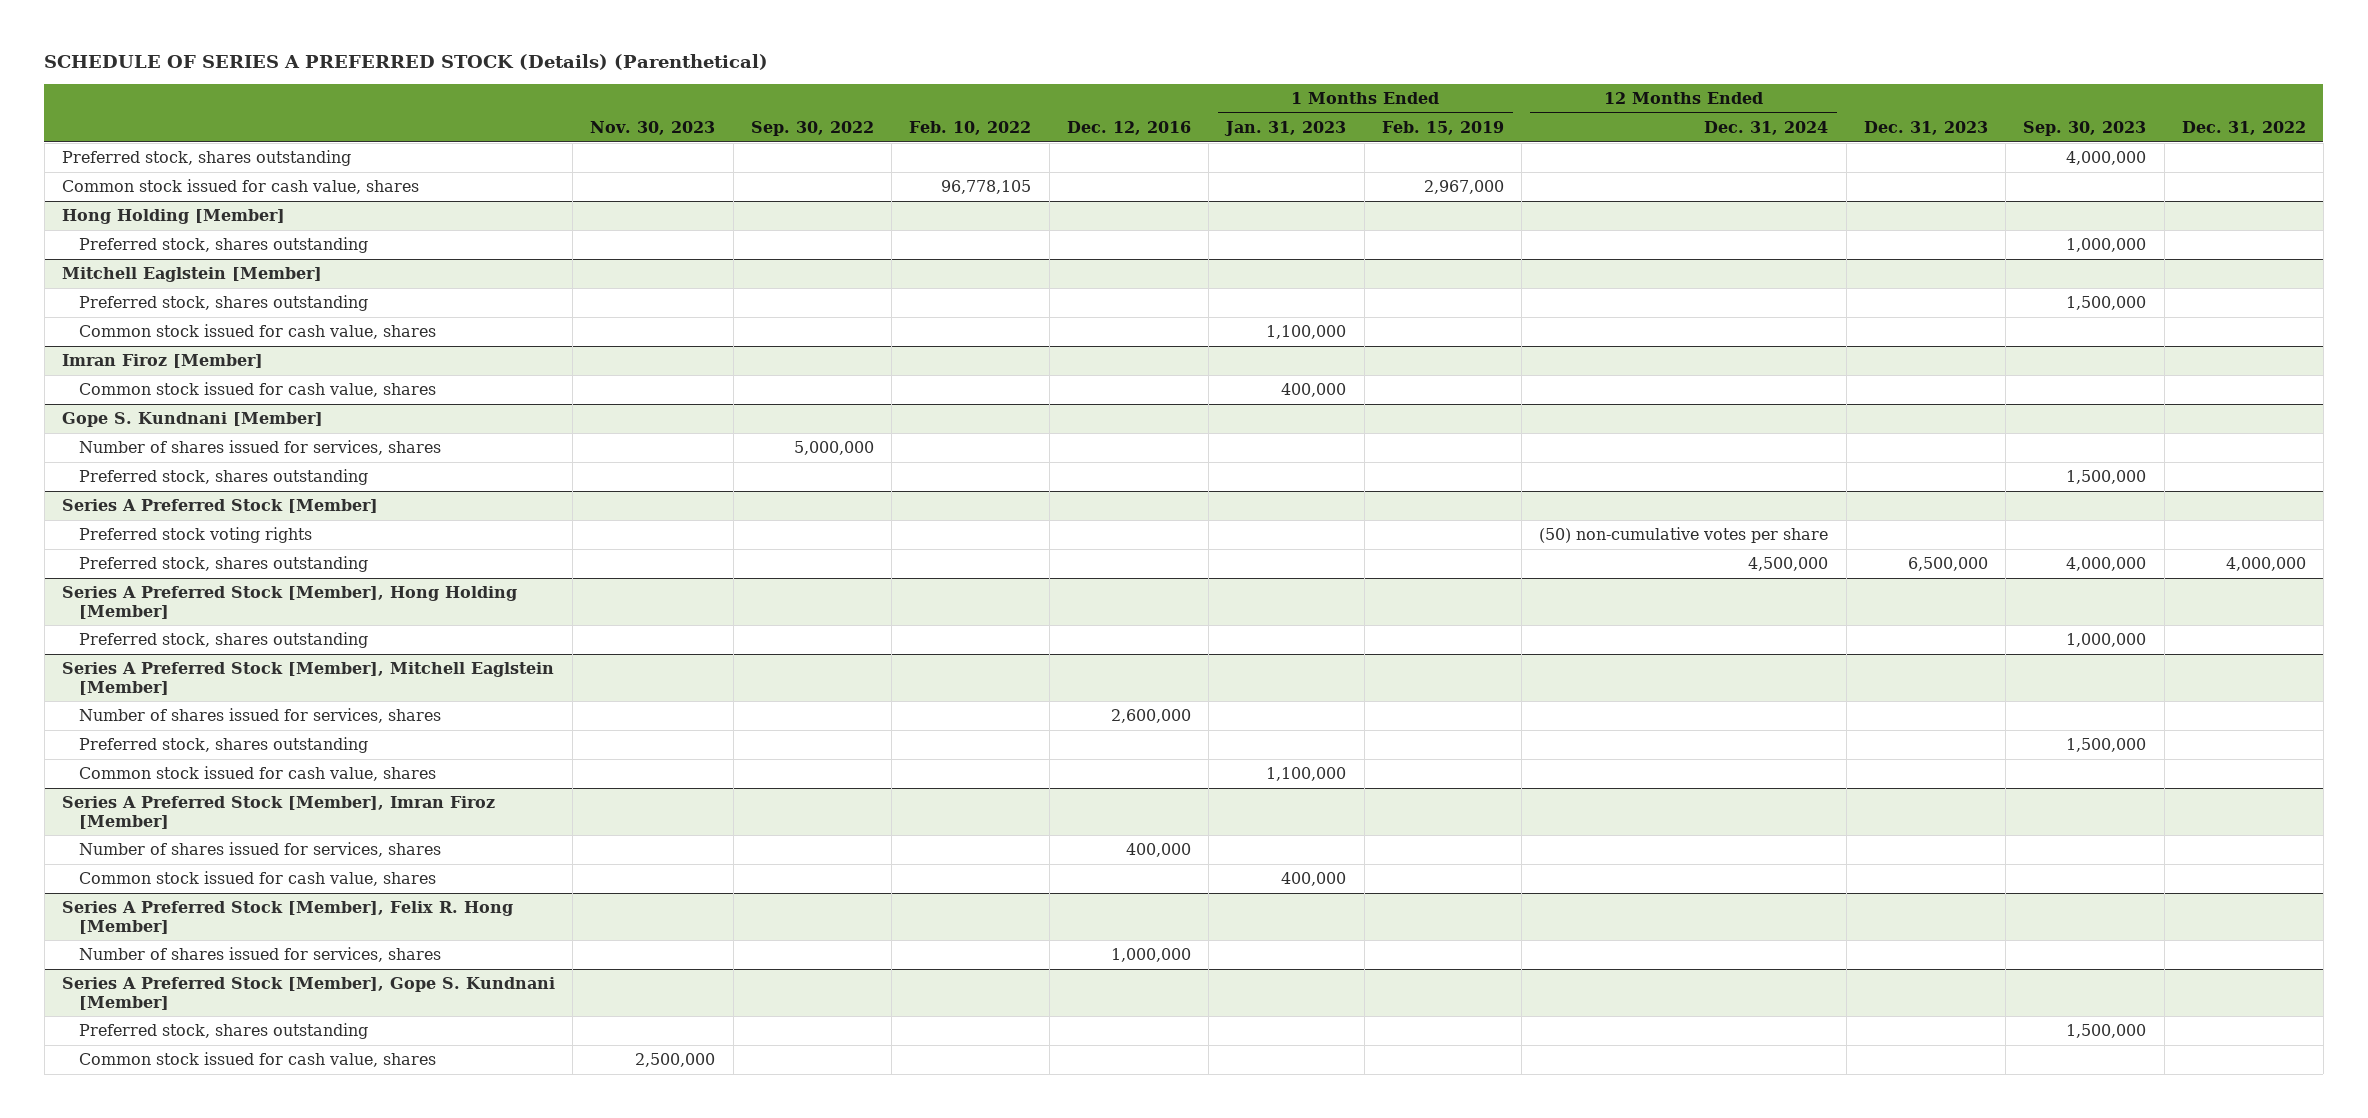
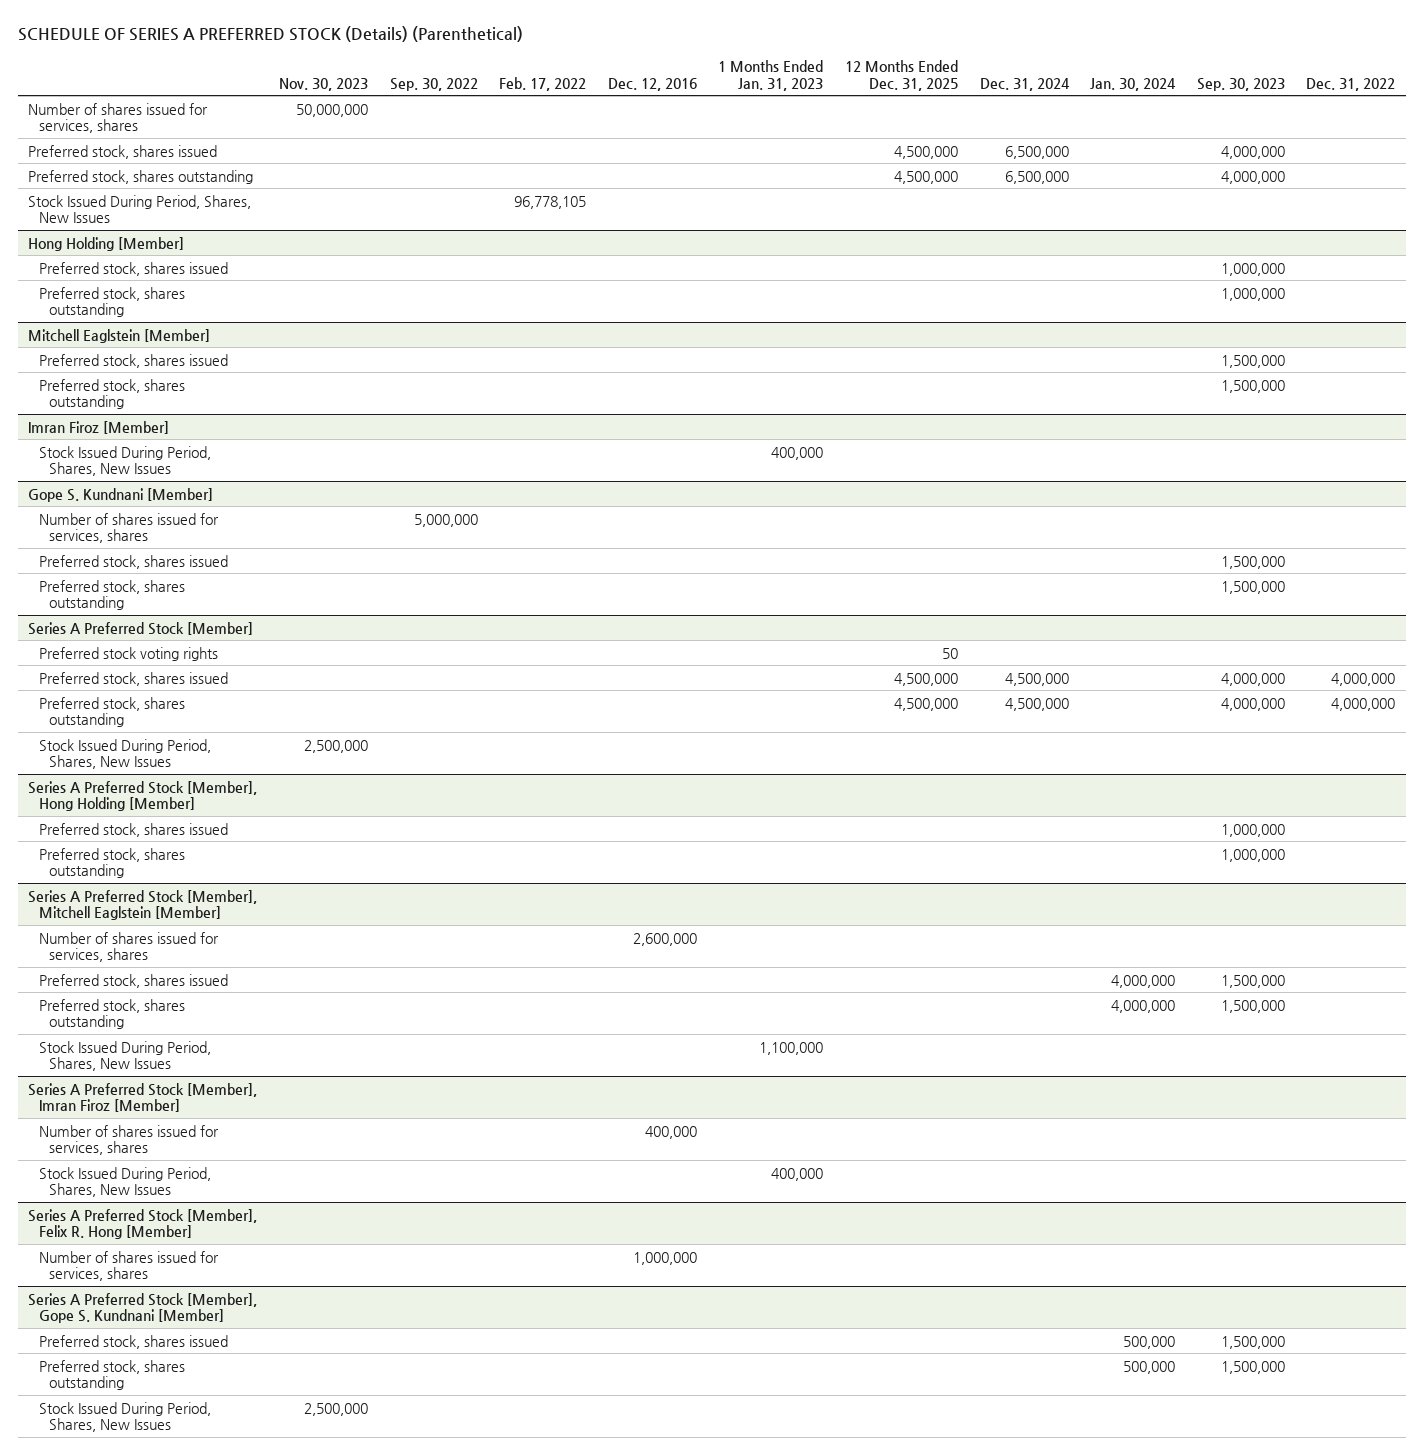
- | Nov. 30, 2023 | Sep. 30, 2022 | Feb. 10, 2022 | Dec. 12, 2016 | 1 Months Ended Jan. 31, 2023 | 1 Months Ended Feb. 15, 2019 | 12 Months Ended Dec. 31, 2024 | Dec. 31, 2023 | Sep. 30, 2023 | Dec. 31, 2022
+ | Nov. 30, 2023 | Sep. 30, 2022 | Feb. 17, 2022 | Dec. 12, 2016 | 1 Months Ended Jan. 31, 2023 | 12 Months Ended Dec. 31, 2025 | Dec. 31, 2024 | Jan. 30, 2024 | Sep. 30, 2023 | Dec. 31, 2022
+ Number of shares issued for services, shares | 50,000,000 | | | | | | | | |
+ Preferred stock, shares issued | | | | | | 4,500,000 | 6,500,000 | | 4,000,000 |
- Common stock issued for cash value, shares | | | 96,778,105 | | | 2,967,000 | | | |
+ Stock Issued During Period, Shares, New Issues | | | 96,778,105 | | | | | | |
@ Hong Holding [Member]
+ Preferred stock, shares issued | | | | | | | | | 1,000,000 |
@ Mitchell Eaglstein [Member]
+ Preferred stock, shares issued | | | | | | | | | 1,500,000 |
- Common stock issued for cash value, shares | | | | | 1,100,000 | | | | |
@ Imran Firoz [Member]
- Common stock issued for cash value, shares | | | | | 400,000 | | | | |
+ Stock Issued During Period, Shares, New Issues | | | | | 400,000 | | | | |
@ Gope S. Kundnani [Member]
+ Preferred stock, shares issued | | | | | | | | | 1,500,000 |
@ Series A Preferred Stock [Member]
+ Preferred stock, shares issued | | | | | | 4,500,000 | 4,500,000 | | 4,000,000 | 4,000,000
+ Stock Issued During Period, Shares, New Issues | 2,500,000 | | | | | | | | |
@ Series A Preferred Stock [Member], Hong Holding [Member]
+ Preferred stock, shares issued | | | | | | | | | 1,000,000 |
@ Series A Preferred Stock [Member], Mitchell Eaglstein [Member]
+ Preferred stock, shares issued | | | | | | | | 4,000,000 | 1,500,000 |
- Common stock issued for cash value, shares | | | | | 1,100,000 | | | | |
+ Stock Issued During Period, Shares, New Issues | | | | | 1,100,000 | | | | |
@ Series A Preferred Stock [Member], Imran Firoz [Member]
- Common stock issued for cash value, shares | | | | | 400,000 | | | | |
+ Stock Issued During Period, Shares, New Issues | | | | | 400,000 | | | | |
@ Series A Preferred Stock [Member], Gope S. Kundnani [Member]
+ Preferred stock, shares issued | | | | | | | | 500,000 | 1,500,000 |
- Common stock issued for cash value, shares | 2,500,000 | | | | | | | | |
+ Stock Issued During Period, Shares, New Issues | 2,500,000 | | | | | | | | |

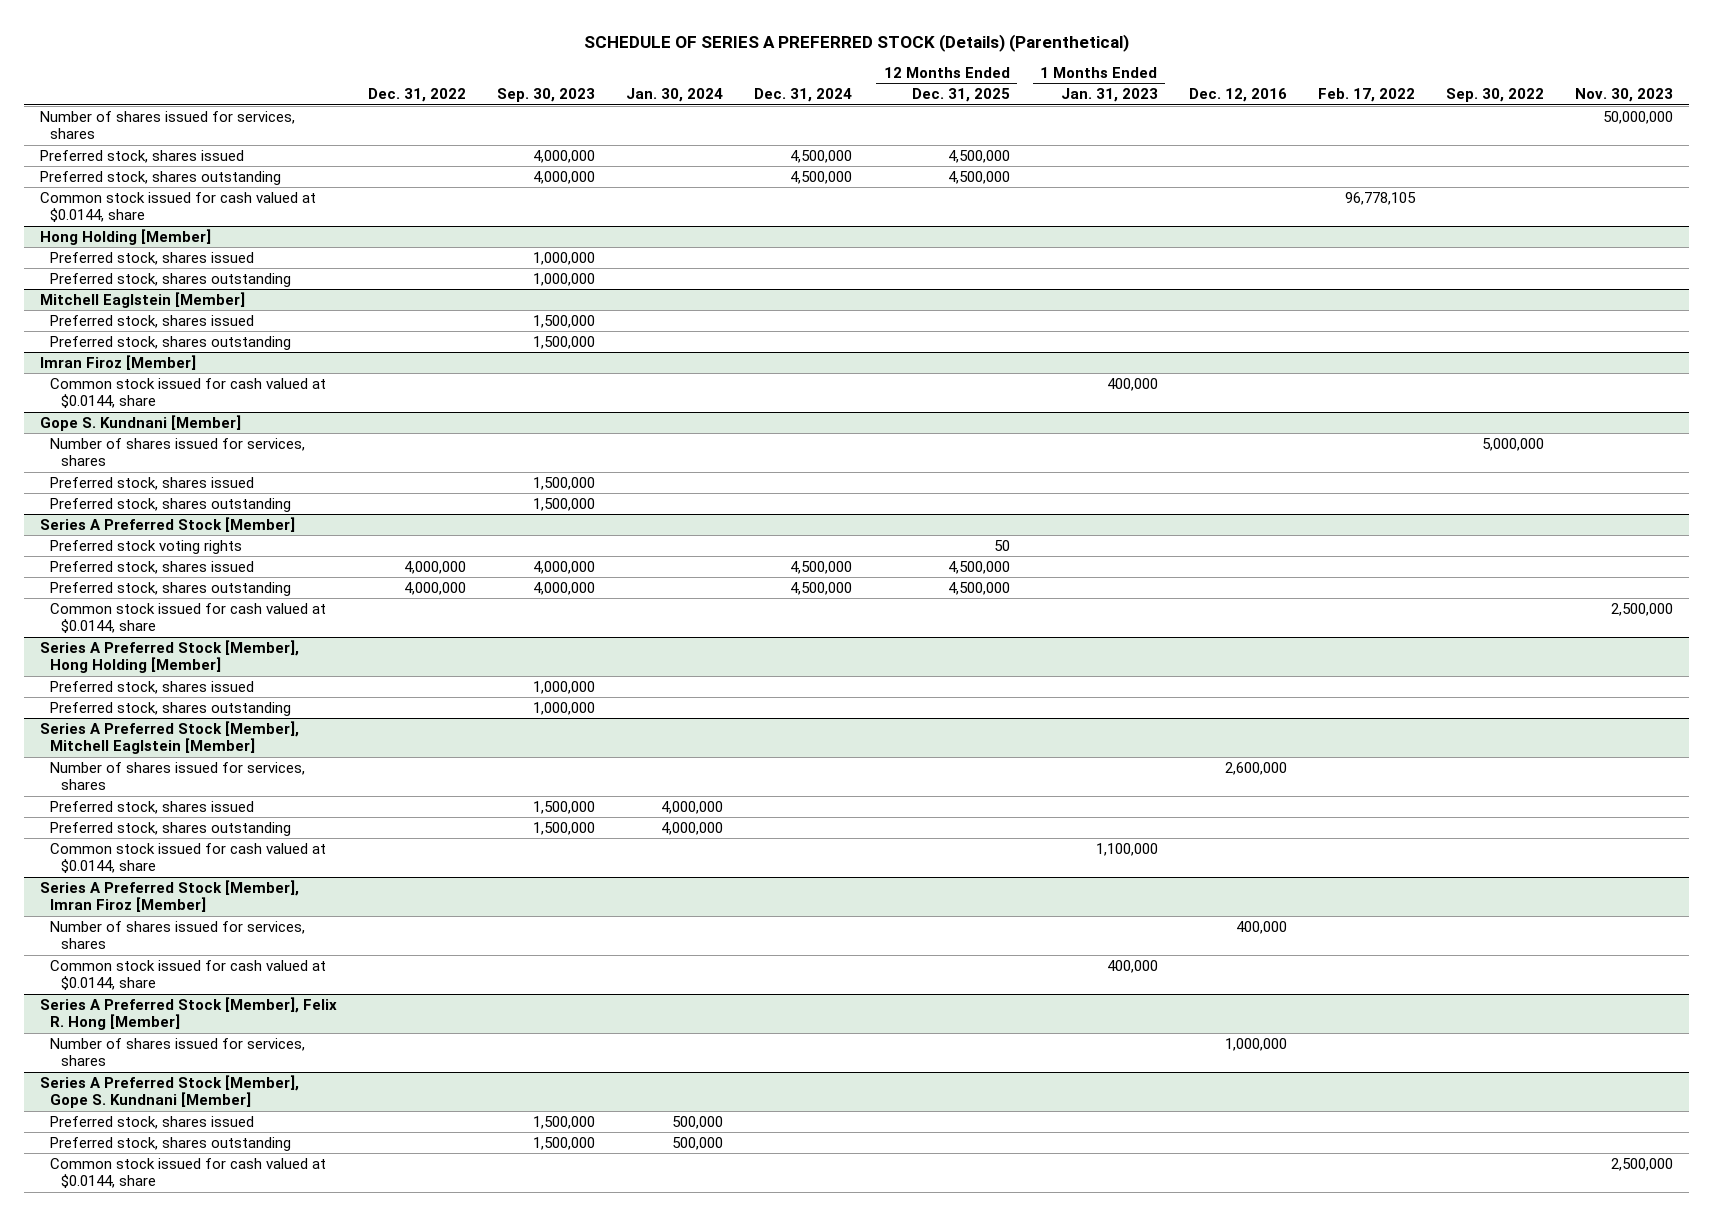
- | Nov. 30, 2023 | Sep. 30, 2022 | Feb. 17, 2022 | Dec. 12, 2016 | 1 Months Ended Jan. 31, 2023 | 12 Months Ended Dec. 31, 2025 | Dec. 31, 2024 | Jan. 30, 2024 | Sep. 30, 2023 | Dec. 31, 2022
+ | Dec. 31, 2022 | Sep. 30, 2023 | Jan. 30, 2024 | Dec. 31, 2024 | 12 Months Ended Dec. 31, 2025 | 1 Months Ended Jan. 31, 2023 | Dec. 12, 2016 | Feb. 17, 2022 | Sep. 30, 2022 | Nov. 30, 2023
- Preferred stock, shares issued | | | | | | 4,500,000 | 6,500,000 | | 4,000,000 |
- Preferred stock, shares outstanding | | | | | | 4,500,000 | 6,500,000 | | 4,000,000 |
- Stock Issued During Period, Shares, New Issues | | | 96,778,105 | | | | | | |
+ Preferred stock, shares issued | | 4,000,000 | | 4,500,000 | 4,500,000 | | | | |
+ Preferred stock, shares outstanding | | 4,000,000 | | 4,500,000 | 4,500,000 | | | | |
+ Common stock issued for cash valued at $0.0144, share | | | | | | | | 96,778,105 | |
@ Imran Firoz [Member]
- Stock Issued During Period, Shares, New Issues | | | | | 400,000 | | | | |
+ Common stock issued for cash valued at $0.0144, share | | | | | | 400,000 | | | |
@ Series A Preferred Stock [Member]
- Stock Issued During Period, Shares, New Issues | 2,500,000 | | | | | | | | |
+ Common stock issued for cash valued at $0.0144, share | | | | | | | | | | 2,500,000
@ Series A Preferred Stock [Member], Mitchell Eaglstein [Member]
- Stock Issued During Period, Shares, New Issues | | | | | 1,100,000 | | | | |
+ Common stock issued for cash valued at $0.0144, share | | | | | | 1,100,000 | | | |
@ Series A Preferred Stock [Member], Imran Firoz [Member]
- Stock Issued During Period, Shares, New Issues | | | | | 400,000 | | | | |
+ Common stock issued for cash valued at $0.0144, share | | | | | | 400,000 | | | |
@ Series A Preferred Stock [Member], Gope S. Kundnani [Member]
- Stock Issued During Period, Shares, New Issues | 2,500,000 | | | | | | | | |
+ Common stock issued for cash valued at $0.0144, share | | | | | | | | | | 2,500,000

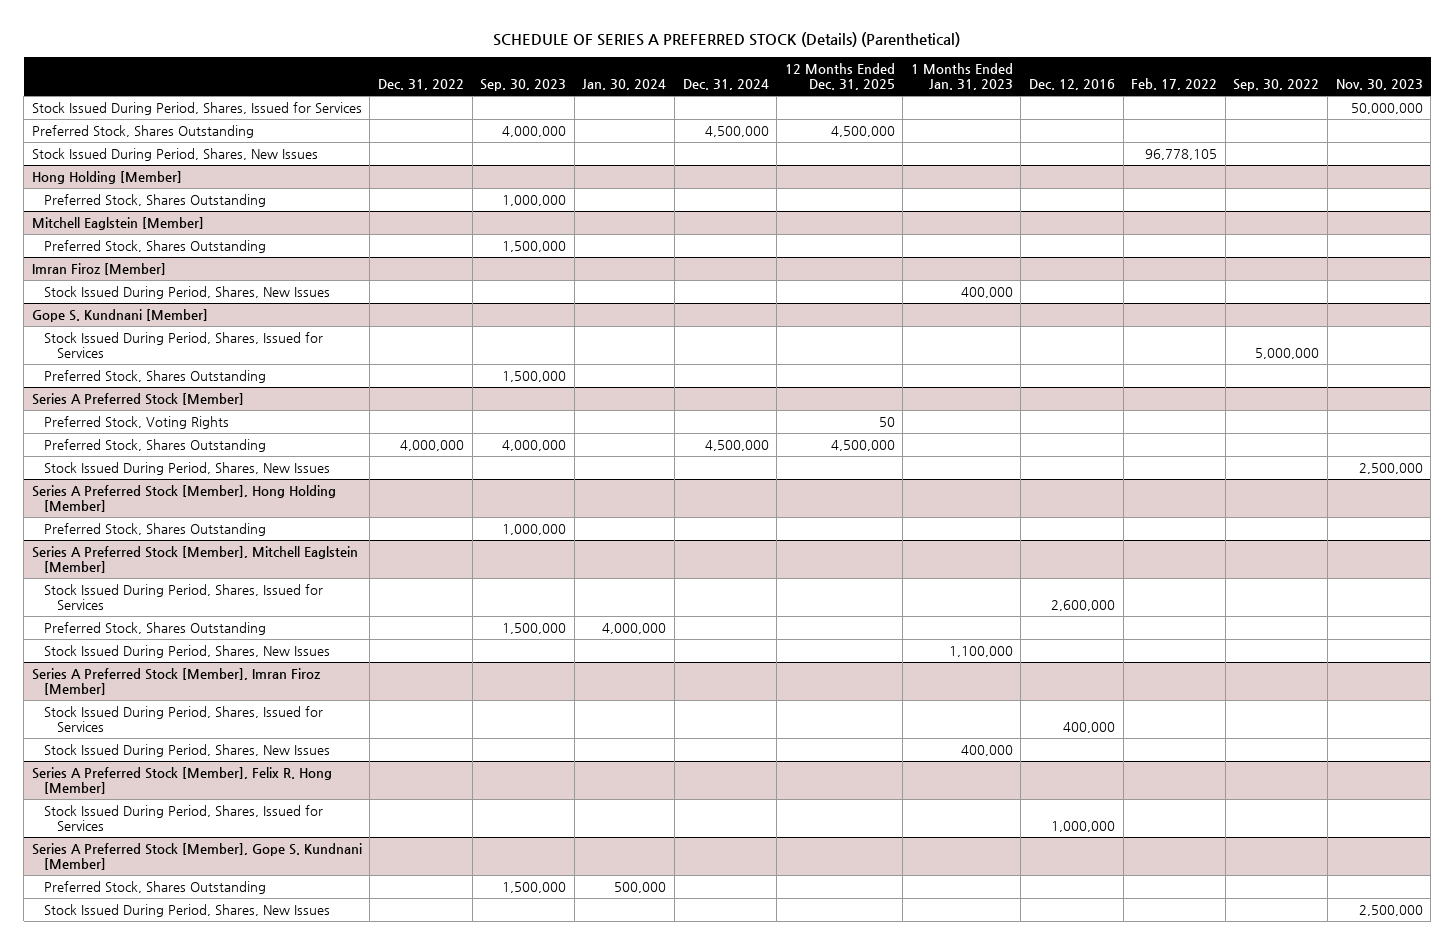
- Number of shares issued for services, shares | | | | | | | | | | 50,000,000
- Preferred stock, shares issued | | 4,000,000 | | 4,500,000 | 4,500,000 | | | | |
- Preferred stock, shares outstanding | | 4,000,000 | | 4,500,000 | 4,500,000 | | | | |
- Common stock issued for cash valued at $0.0144, share | | | | | | | | 96,778,105 | |
+ Stock Issued During Period, Shares, Issued for Services | | | | | | | | | | 50,000,000
+ Preferred Stock, Shares Outstanding | | 4,000,000 | | 4,500,000 | 4,500,000 | | | | |
+ Stock Issued During Period, Shares, New Issues | | | | | | | | 96,778,105 | |
@ Hong Holding [Member]
- Preferred stock, shares issued | | 1,000,000 | | | | | | | |
- Preferred stock, shares outstanding | | 1,000,000 | | | | | | | |
+ Preferred Stock, Shares Outstanding | | 1,000,000 | | | | | | | |
@ Mitchell Eaglstein [Member]
- Preferred stock, shares issued | | 1,500,000 | | | | | | | |
- Preferred stock, shares outstanding | | 1,500,000 | | | | | | | |
+ Preferred Stock, Shares Outstanding | | 1,500,000 | | | | | | | |
@ Imran Firoz [Member]
- Common stock issued for cash valued at $0.0144, share | | | | | | 400,000 | | | |
+ Stock Issued During Period, Shares, New Issues | | | | | | 400,000 | | | |
@ Gope S. Kundnani [Member]
- Number of shares issued for services, shares | | | | | | | | | 5,000,000 |
- Preferred stock, shares issued | | 1,500,000 | | | | | | | |
- Preferred stock, shares outstanding | | 1,500,000 | | | | | | | |
+ Stock Issued During Period, Shares, Issued for Services | | | | | | | | | 5,000,000 |
+ Preferred Stock, Shares Outstanding | | 1,500,000 | | | | | | | |
@ Series A Preferred Stock [Member]
- Preferred stock voting rights | | | | | 50 | | | | |
- Preferred stock, shares issued | 4,000,000 | 4,000,000 | | 4,500,000 | 4,500,000 | | | | |
- Preferred stock, shares outstanding | 4,000,000 | 4,000,000 | | 4,500,000 | 4,500,000 | | | | |
- Common stock issued for cash valued at $0.0144, share | | | | | | | | | | 2,500,000
+ Preferred Stock, Voting Rights | | | | | 50 | | | | |
+ Preferred Stock, Shares Outstanding | 4,000,000 | 4,000,000 | | 4,500,000 | 4,500,000 | | | | |
+ Stock Issued During Period, Shares, New Issues | | | | | | | | | | 2,500,000
@ Series A Preferred Stock [Member], Hong Holding [Member]
- Preferred stock, shares issued | | 1,000,000 | | | | | | | |
- Preferred stock, shares outstanding | | 1,000,000 | | | | | | | |
+ Preferred Stock, Shares Outstanding | | 1,000,000 | | | | | | | |
@ Series A Preferred Stock [Member], Mitchell Eaglstein [Member]
- Number of shares issued for services, shares | | | | | | | 2,600,000 | | |
- Preferred stock, shares issued | | 1,500,000 | 4,000,000 | | | | | | |
- Preferred stock, shares outstanding | | 1,500,000 | 4,000,000 | | | | | | |
- Common stock issued for cash valued at $0.0144, share | | | | | | 1,100,000 | | | |
+ Stock Issued During Period, Shares, Issued for Services | | | | | | | 2,600,000 | | |
+ Preferred Stock, Shares Outstanding | | 1,500,000 | 4,000,000 | | | | | | |
+ Stock Issued During Period, Shares, New Issues | | | | | | 1,100,000 | | | |
@ Series A Preferred Stock [Member], Imran Firoz [Member]
- Number of shares issued for services, shares | | | | | | | 400,000 | | |
- Common stock issued for cash valued at $0.0144, share | | | | | | 400,000 | | | |
+ Stock Issued During Period, Shares, Issued for Services | | | | | | | 400,000 | | |
+ Stock Issued During Period, Shares, New Issues | | | | | | 400,000 | | | |
@ Series A Preferred Stock [Member], Felix R. Hong [Member]
- Number of shares issued for services, shares | | | | | | | 1,000,000 | | |
+ Stock Issued During Period, Shares, Issued for Services | | | | | | | 1,000,000 | | |
@ Series A Preferred Stock [Member], Gope S. Kundnani [Member]
- Preferred stock, shares issued | | 1,500,000 | 500,000 | | | | | | |
- Preferred stock, shares outstanding | | 1,500,000 | 500,000 | | | | | | |
- Common stock issued for cash valued at $0.0144, share | | | | | | | | | | 2,500,000
+ Preferred Stock, Shares Outstanding | | 1,500,000 | 500,000 | | | | | | |
+ Stock Issued During Period, Shares, New Issues | | | | | | | | | | 2,500,000

